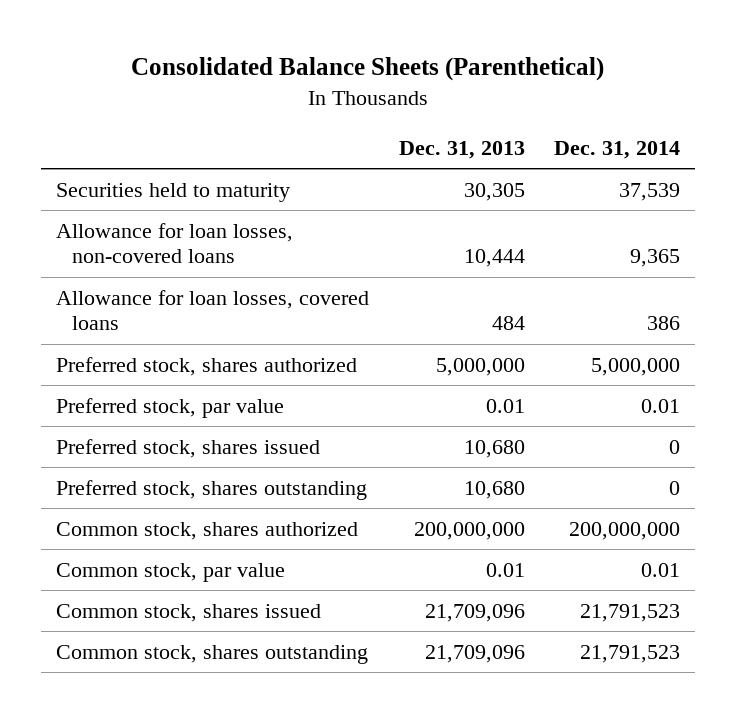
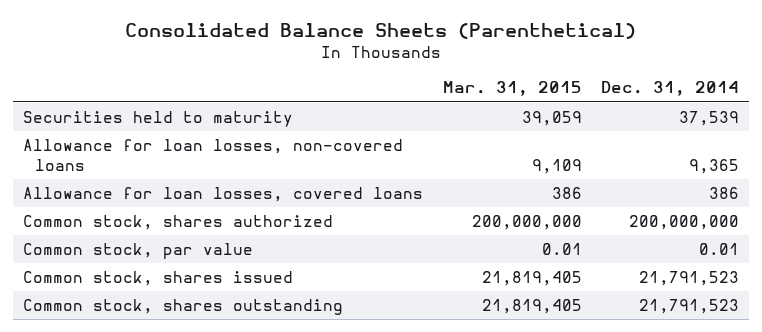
- | Dec. 31, 2013 | Dec. 31, 2014
+ | Mar. 31, 2015 | Dec. 31, 2014
- Preferred stock, shares authorized | 5,000,000 | 5,000,000
- Preferred stock, par value | 0.01 | 0.01
- Preferred stock, shares issued | 10,680 | 0
- Preferred stock, shares outstanding | 10,680 | 0

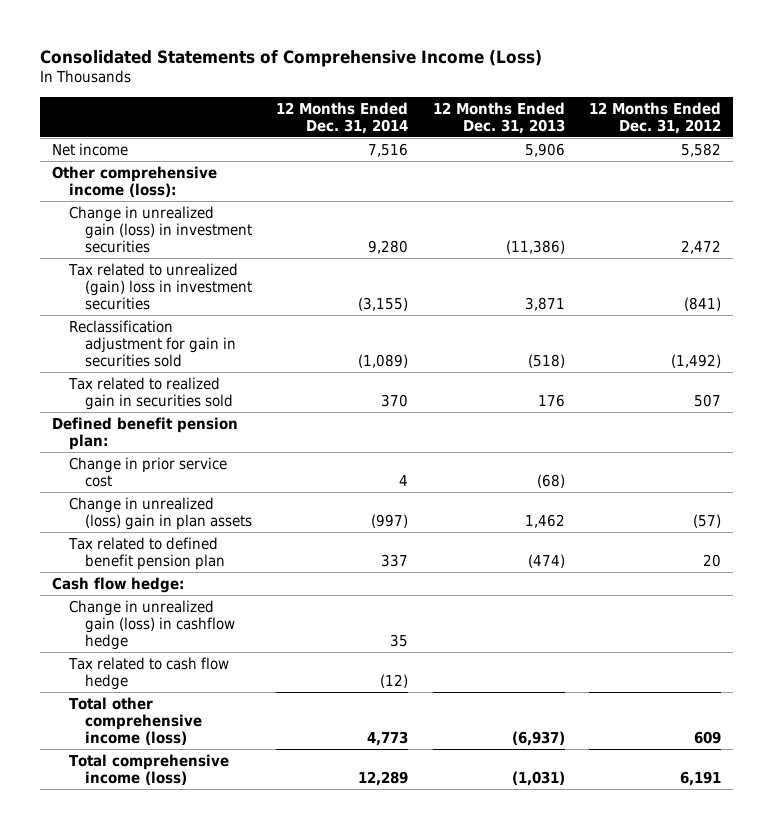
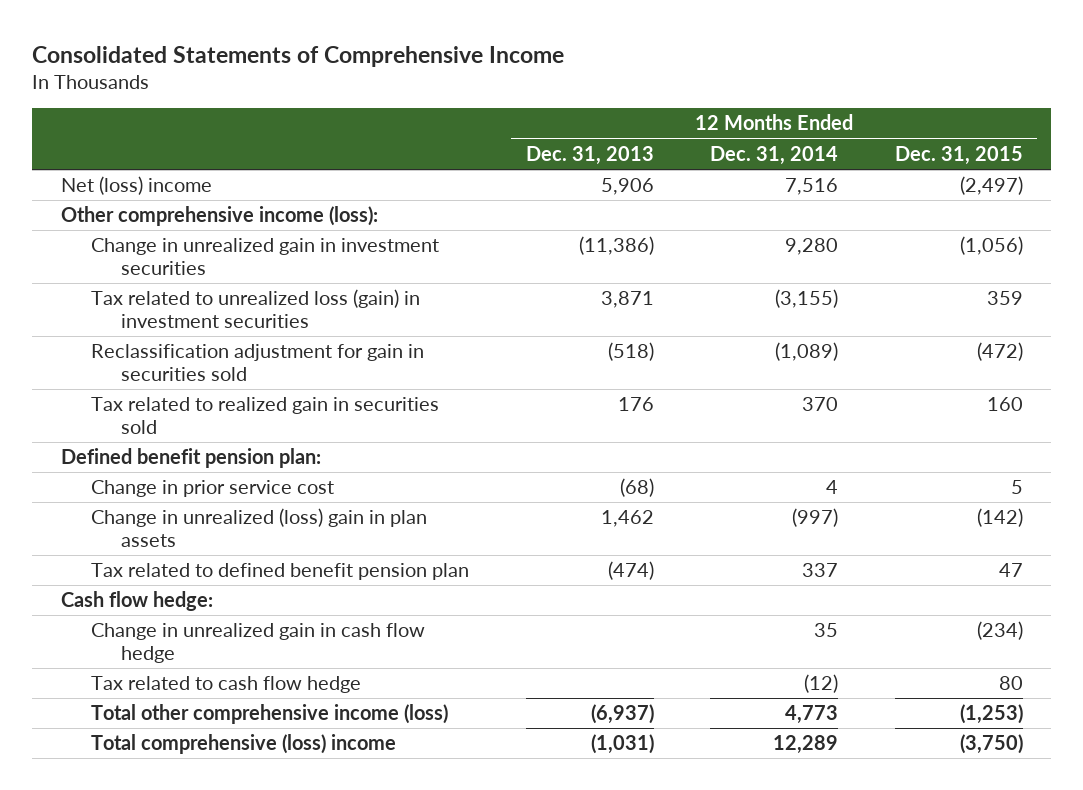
- Consolidated Statements of Comprehensive Income (Loss)
+ Consolidated Statements of Comprehensive Income
- | 12 Months Ended Dec. 31, 2014 | 12 Months Ended Dec. 31, 2013 | 12 Months Ended Dec. 31, 2012
+ | 12 Months Ended Dec. 31, 2013 | 12 Months Ended Dec. 31, 2014 | 12 Months Ended Dec. 31, 2015
- Net income | 7,516 | 5,906 | 5,582
+ Net (loss) income | 5,906 | 7,516 | (2,497)
- Change in unrealized gain (loss) in investment securities | 9,280 | (11,386) | 2,472
- Tax related to unrealized (gain) loss in investment securities | (3,155) | 3,871 | (841)
+ Change in unrealized gain in investment securities | (11,386) | 9,280 | (1,056)
+ Tax related to unrealized loss (gain) in investment securities | 3,871 | (3,155) | 359
- Change in unrealized gain (loss) in cashflow hedge | 35 | |
+ Change in unrealized gain in cash flow hedge | | 35 | (234)
- Total comprehensive income (loss) | 12,289 | (1,031) | 6,191
+ Total comprehensive (loss) income | (1,031) | 12,289 | (3,750)

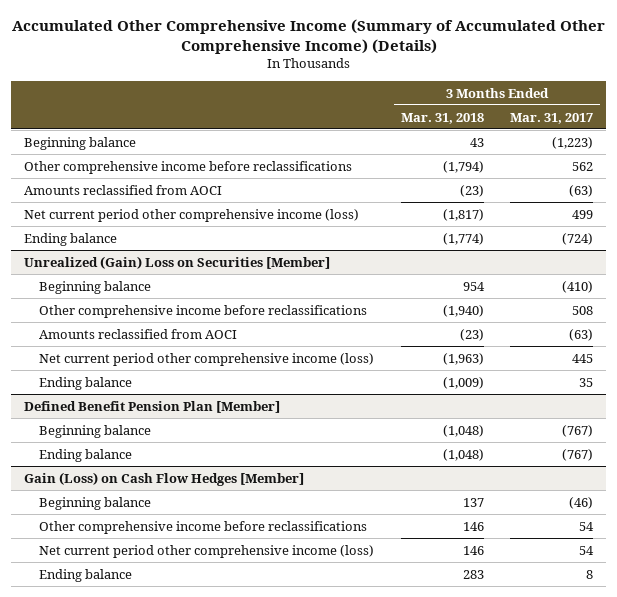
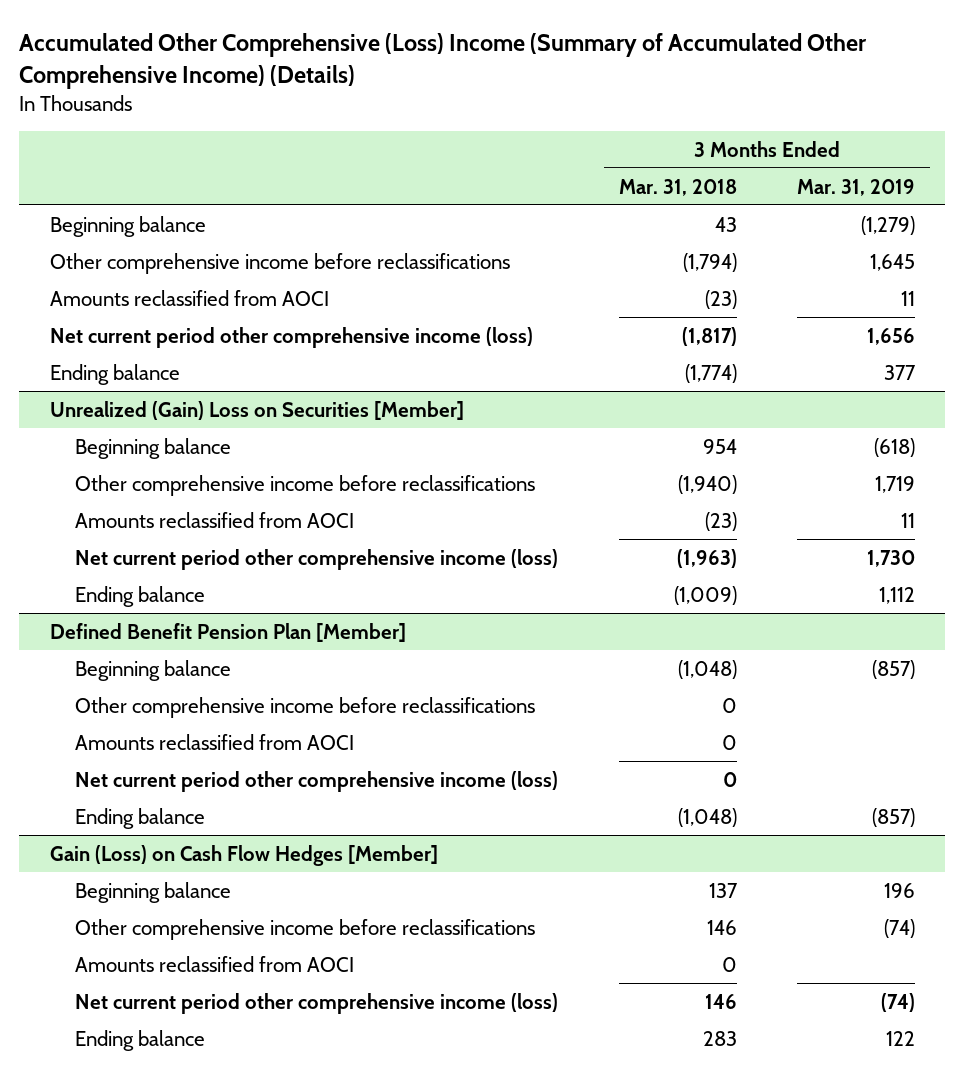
- Accumulated Other Comprehensive Income (Summary of Accumulated Other Comprehensive Income) (Details)
+ Accumulated Other Comprehensive (Loss) Income (Summary of Accumulated Other Comprehensive Income) (Details)
- | 3 Months Ended Mar. 31, 2018 | 3 Months Ended Mar. 31, 2017
+ | 3 Months Ended Mar. 31, 2018 | 3 Months Ended Mar. 31, 2019
@ Defined Benefit Pension Plan [Member]
+ Other comprehensive income before reclassifications | 0 |
+ Amounts reclassified from AOCI | 0 |
+ Net current period other comprehensive income (loss) | 0 |
@ Gain (Loss) on Cash Flow Hedges [Member]
+ Amounts reclassified from AOCI | 0 |

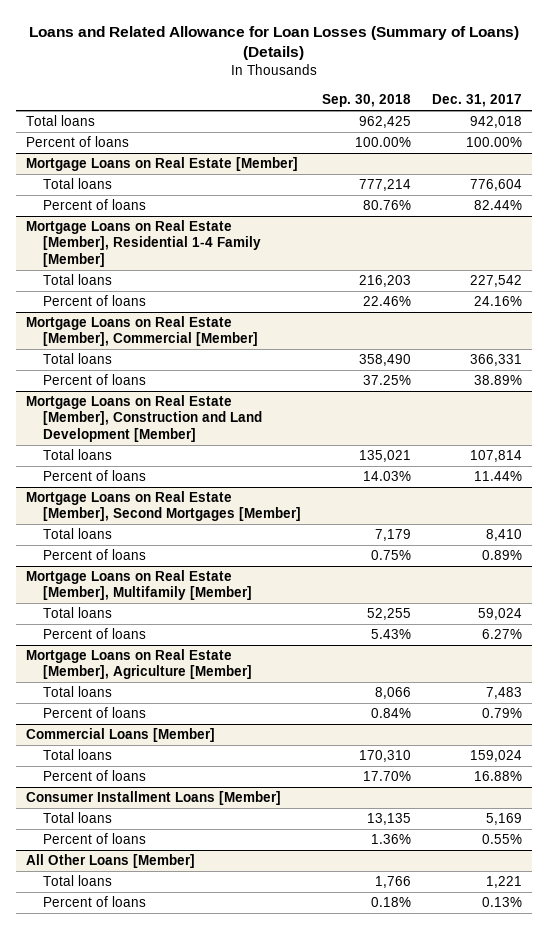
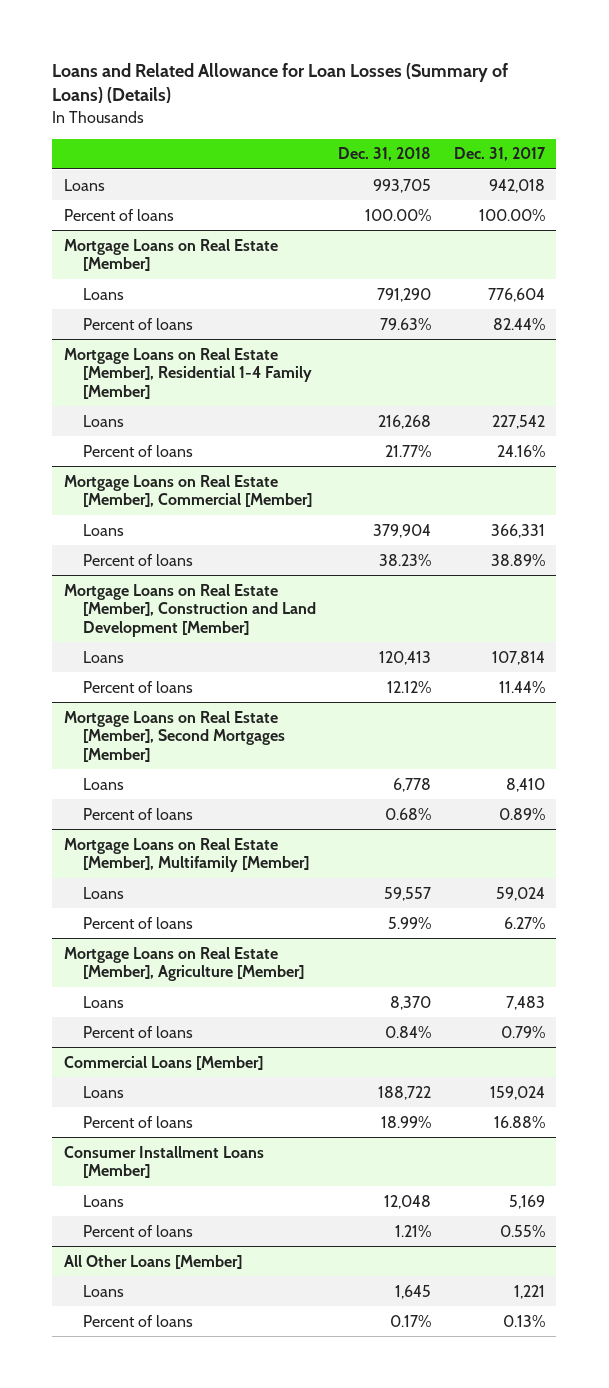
- | Sep. 30, 2018 | Dec. 31, 2017
+ | Dec. 31, 2018 | Dec. 31, 2017
- Total loans | 962,425 | 942,018
+ Loans | 993,705 | 942,018
@ Mortgage Loans on Real Estate [Member]
- Total loans | 777,214 | 776,604
+ Loans | 791,290 | 776,604
@ Mortgage Loans on Real Estate [Member], Residential 1-4 Family [Member]
- Total loans | 216,203 | 227,542
+ Loans | 216,268 | 227,542
@ Mortgage Loans on Real Estate [Member], Commercial [Member]
- Total loans | 358,490 | 366,331
+ Loans | 379,904 | 366,331
@ Mortgage Loans on Real Estate [Member], Construction and Land Development [Member]
- Total loans | 135,021 | 107,814
+ Loans | 120,413 | 107,814
@ Mortgage Loans on Real Estate [Member], Second Mortgages [Member]
- Total loans | 7,179 | 8,410
+ Loans | 6,778 | 8,410
@ Mortgage Loans on Real Estate [Member], Multifamily [Member]
- Total loans | 52,255 | 59,024
+ Loans | 59,557 | 59,024
@ Mortgage Loans on Real Estate [Member], Agriculture [Member]
- Total loans | 8,066 | 7,483
+ Loans | 8,370 | 7,483
@ Commercial Loans [Member]
- Total loans | 170,310 | 159,024
+ Loans | 188,722 | 159,024
@ Consumer Installment Loans [Member]
- Total loans | 13,135 | 5,169
+ Loans | 12,048 | 5,169
@ All Other Loans [Member]
- Total loans | 1,766 | 1,221
+ Loans | 1,645 | 1,221

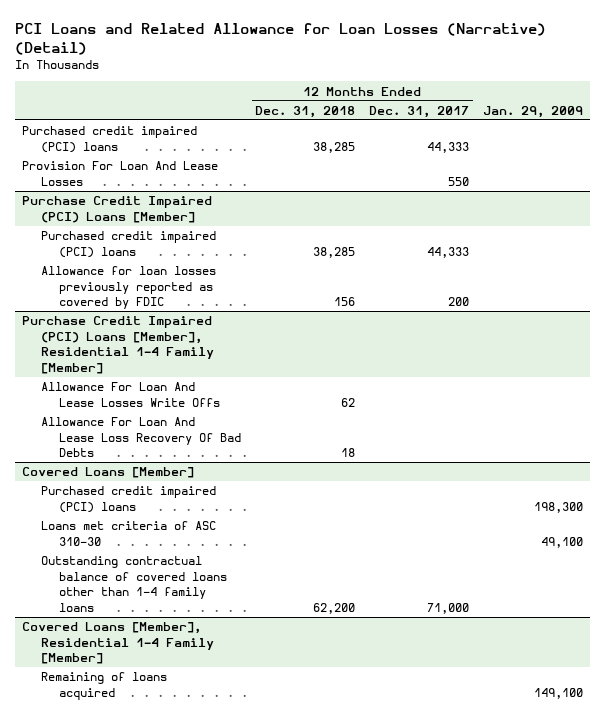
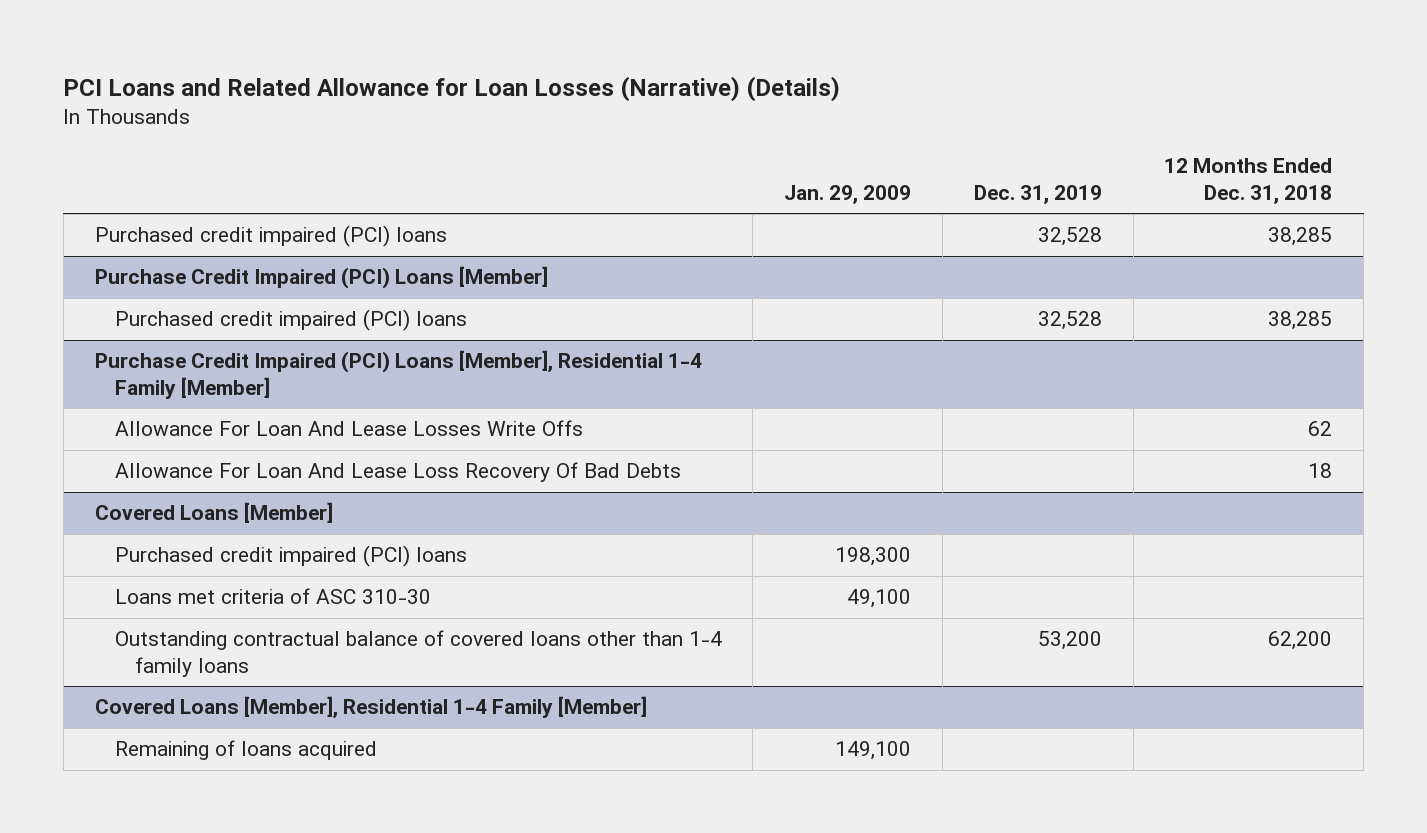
- PCI Loans and Related Allowance for Loan Losses (Narrative) (Detail)
+ PCI Loans and Related Allowance for Loan Losses (Narrative) (Details)
- | 12 Months Ended Dec. 31, 2018 | 12 Months Ended Dec. 31, 2017 | Jan. 29, 2009
+ | Jan. 29, 2009 | Dec. 31, 2019 | 12 Months Ended Dec. 31, 2018
- Provision For Loan And Lease Losses | | 550 |
@ Purchase Credit Impaired (PCI) Loans [Member]
- Allowance for loan losses previously reported as covered by FDIC | 156 | 200 |

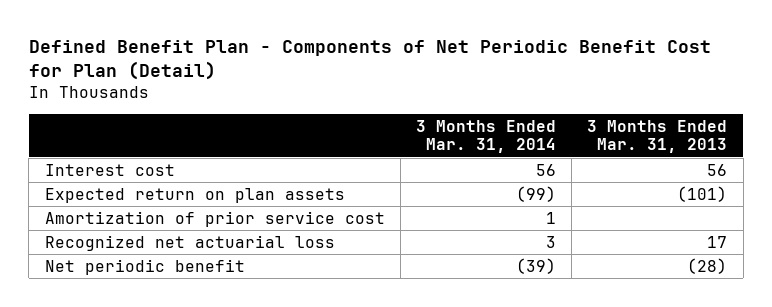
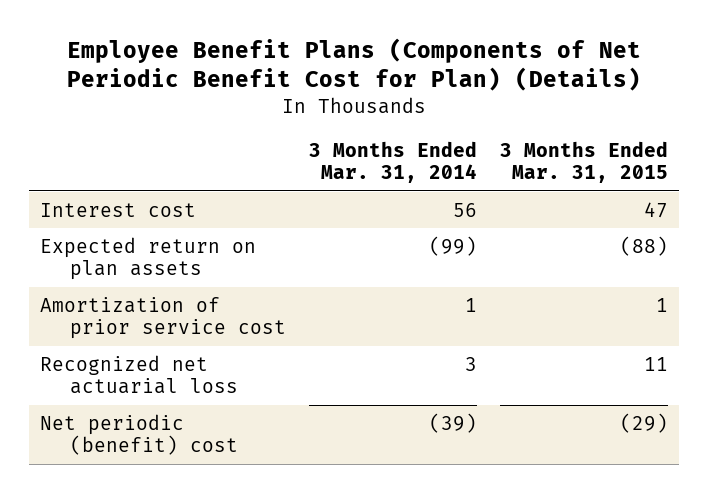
- Defined Benefit Plan - Components of Net Periodic Benefit Cost for Plan (Detail)
+ Employee Benefit Plans (Components of Net Periodic Benefit Cost for Plan) (Details)
- | 3 Months Ended Mar. 31, 2014 | 3 Months Ended Mar. 31, 2013
+ | 3 Months Ended Mar. 31, 2014 | 3 Months Ended Mar. 31, 2015
- Net periodic benefit | (39) | (28)
+ Net periodic (benefit) cost | (39) | (29)

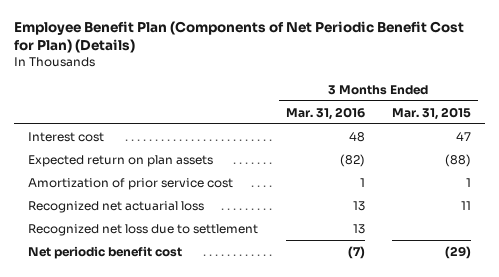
- Employee Benefit Plans (Components of Net Periodic Benefit Cost for Plan) (Details)
+ Employee Benefit Plan (Components of Net Periodic Benefit Cost for Plan) (Details)
- | 3 Months Ended Mar. 31, 2014 | 3 Months Ended Mar. 31, 2015
+ | 3 Months Ended Mar. 31, 2016 | 3 Months Ended Mar. 31, 2015
- Net periodic (benefit) cost | (39) | (29)
+ Recognized net loss due to settlement | 13 |
+ Net periodic benefit cost | (7) | (29)

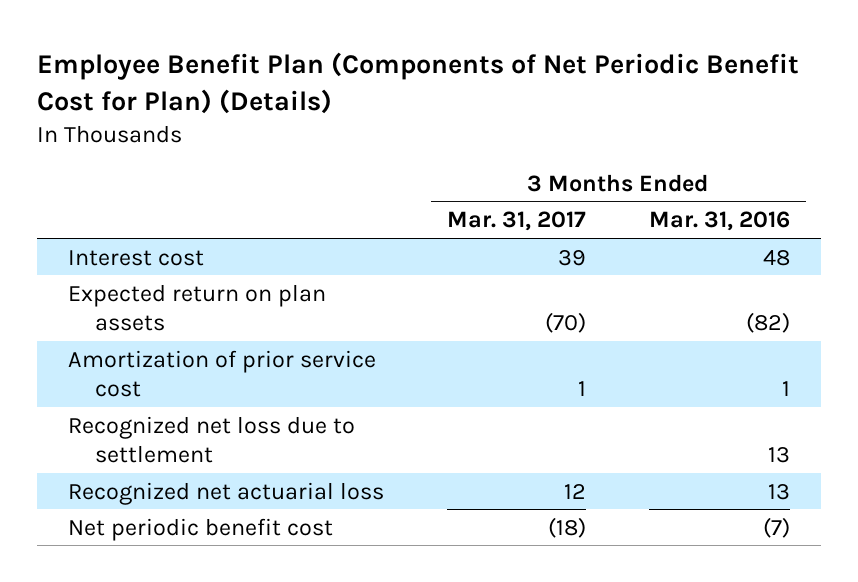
- | 3 Months Ended Mar. 31, 2016 | 3 Months Ended Mar. 31, 2015
+ | 3 Months Ended Mar. 31, 2017 | 3 Months Ended Mar. 31, 2016
moved down: Recognized net actuarial loss | 12 | 13

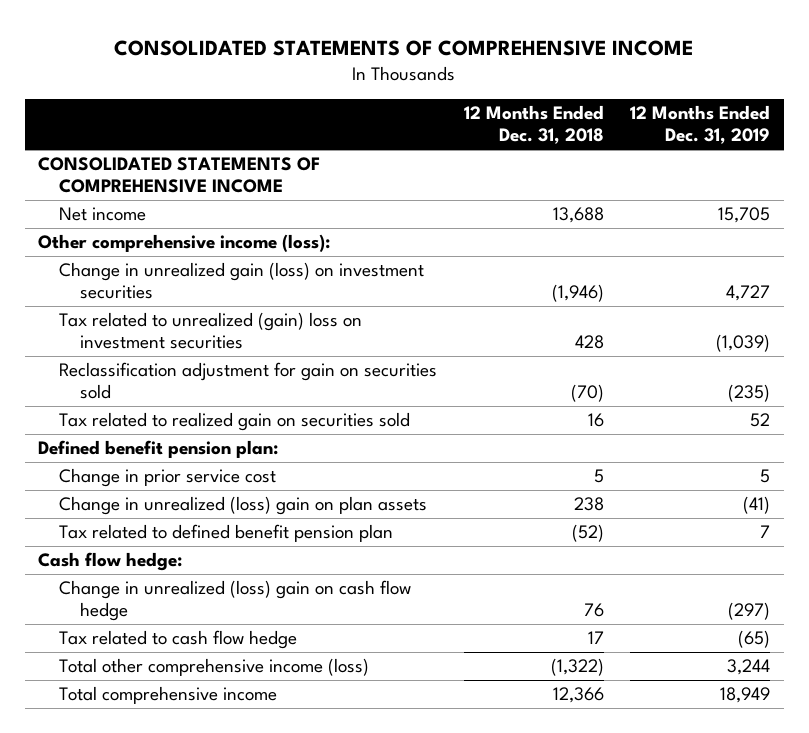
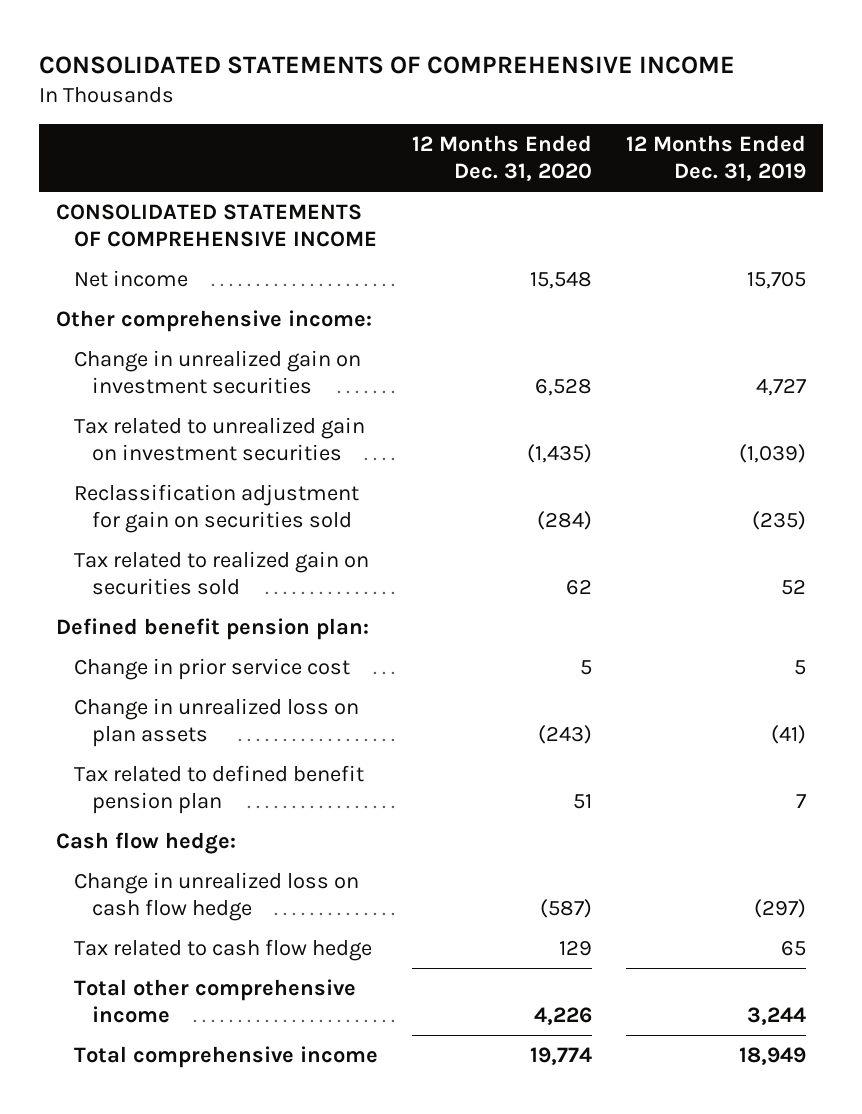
- | 12 Months Ended Dec. 31, 2018 | 12 Months Ended Dec. 31, 2019
+ | 12 Months Ended Dec. 31, 2020 | 12 Months Ended Dec. 31, 2019
- Other comprehensive income (loss):
- Change in unrealized gain (loss) on investment securities | (1,946) | 4,727
- Tax related to unrealized (gain) loss on investment securities | 428 | (1,039)
+ Other comprehensive income:
+ Change in unrealized gain on investment securities | 6,528 | 4,727
+ Tax related to unrealized gain on investment securities | (1,435) | (1,039)
- Change in unrealized (loss) gain on plan assets | 238 | (41)
+ Change in unrealized loss on plan assets | (243) | (41)
- Change in unrealized (loss) gain on cash flow hedge | 76 | (297)
- Tax related to cash flow hedge | 17 | (65)
- Total other comprehensive income (loss) | (1,322) | 3,244
+ Change in unrealized loss on cash flow hedge | (587) | (297)
+ Tax related to cash flow hedge | 129 | 65
+ Total other comprehensive income | 4,226 | 3,244

